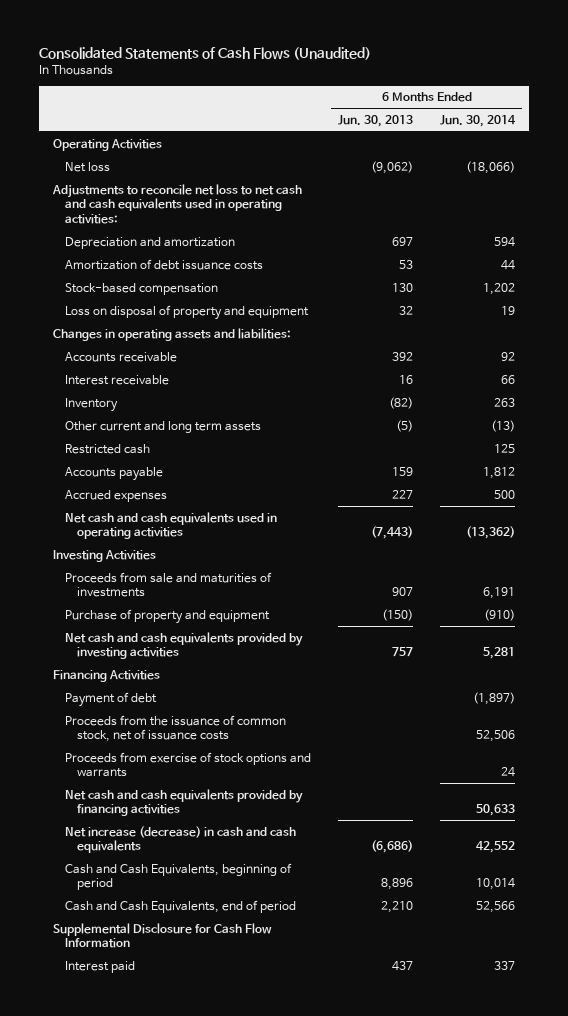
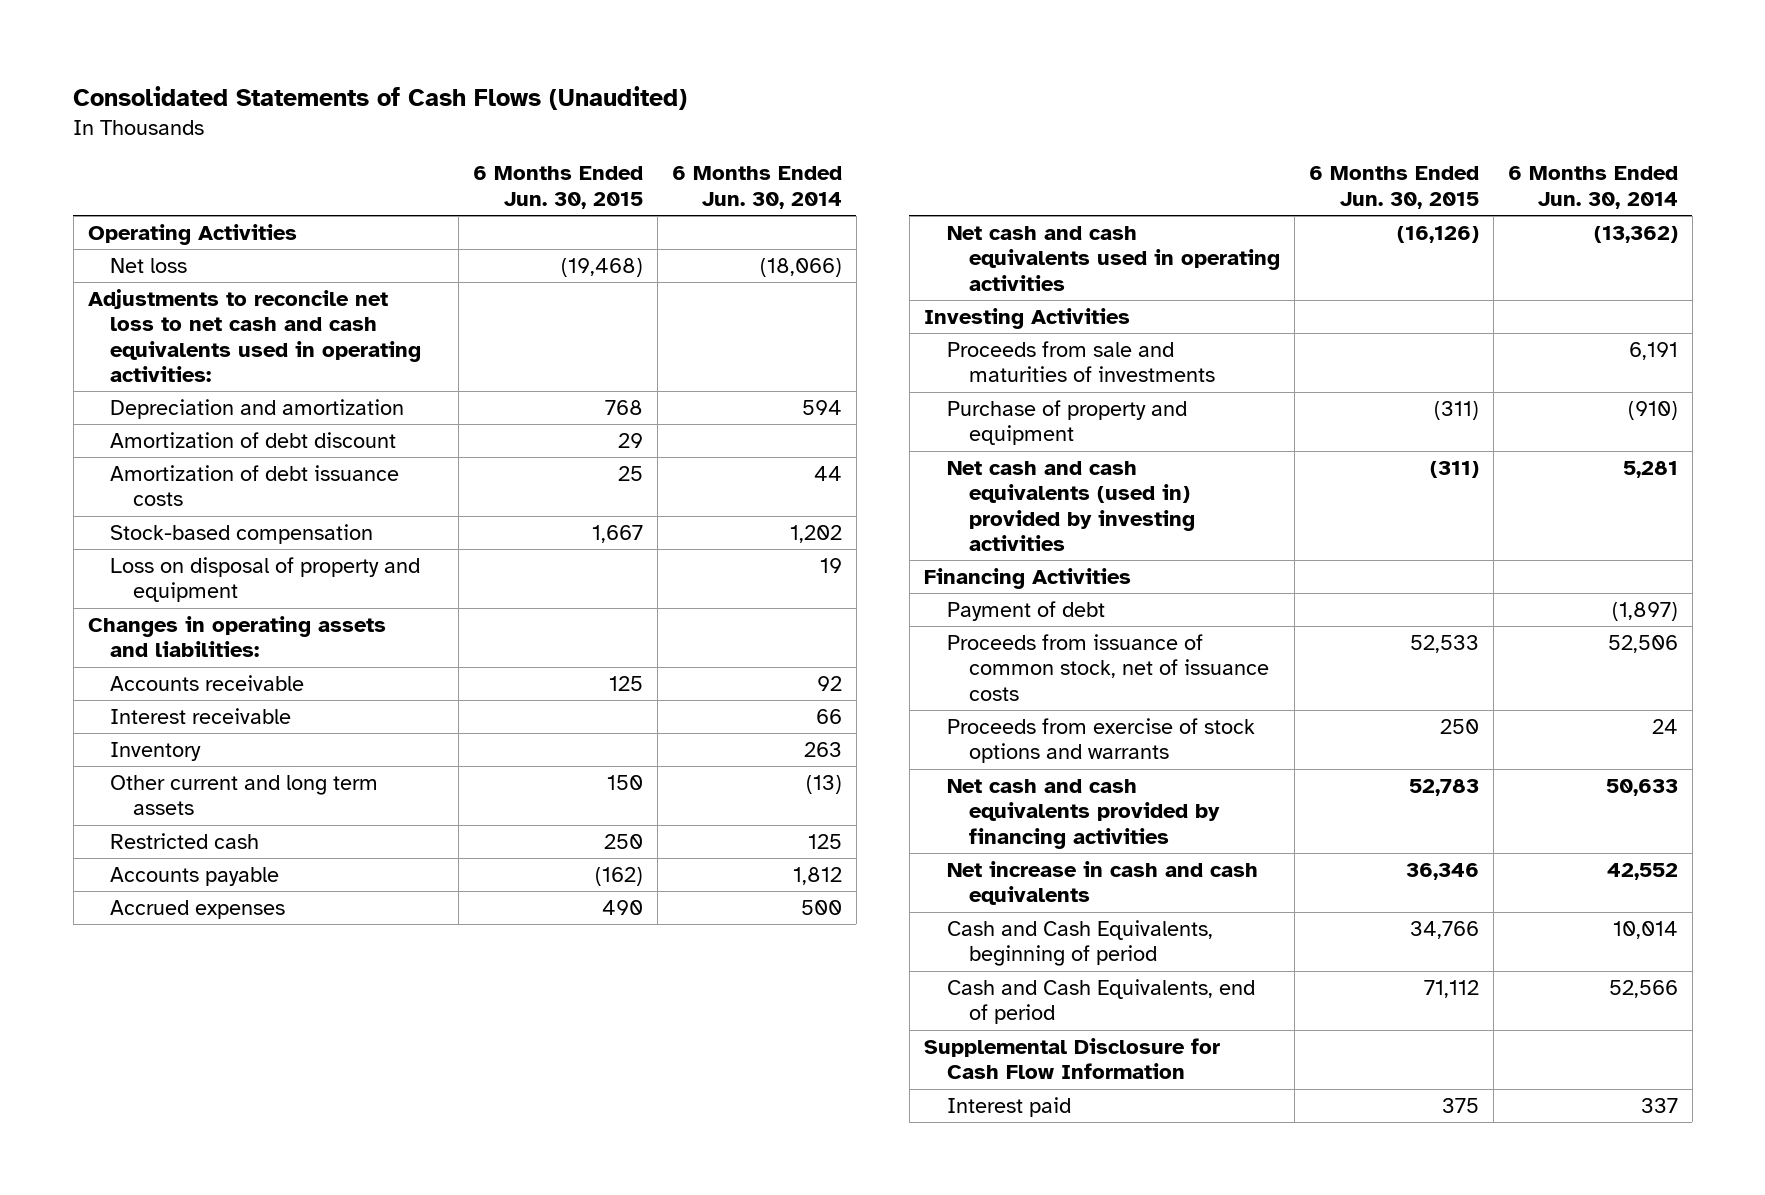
- | 6 Months Ended Jun. 30, 2013 | 6 Months Ended Jun. 30, 2014
+ | 6 Months Ended Jun. 30, 2015 | 6 Months Ended Jun. 30, 2014
+ Amortization of debt discount | 29 |
- Net cash and cash equivalents provided by investing activities | 757 | 5,281
+ Net cash and cash equivalents (used in) provided by investing activities | (311) | 5,281
- Proceeds from the issuance of common stock, net of issuance costs | | 52,506
+ Proceeds from issuance of common stock, net of issuance costs | 52,533 | 52,506
- Net increase (decrease) in cash and cash equivalents | (6,686) | 42,552
+ Net increase in cash and cash equivalents | 36,346 | 42,552

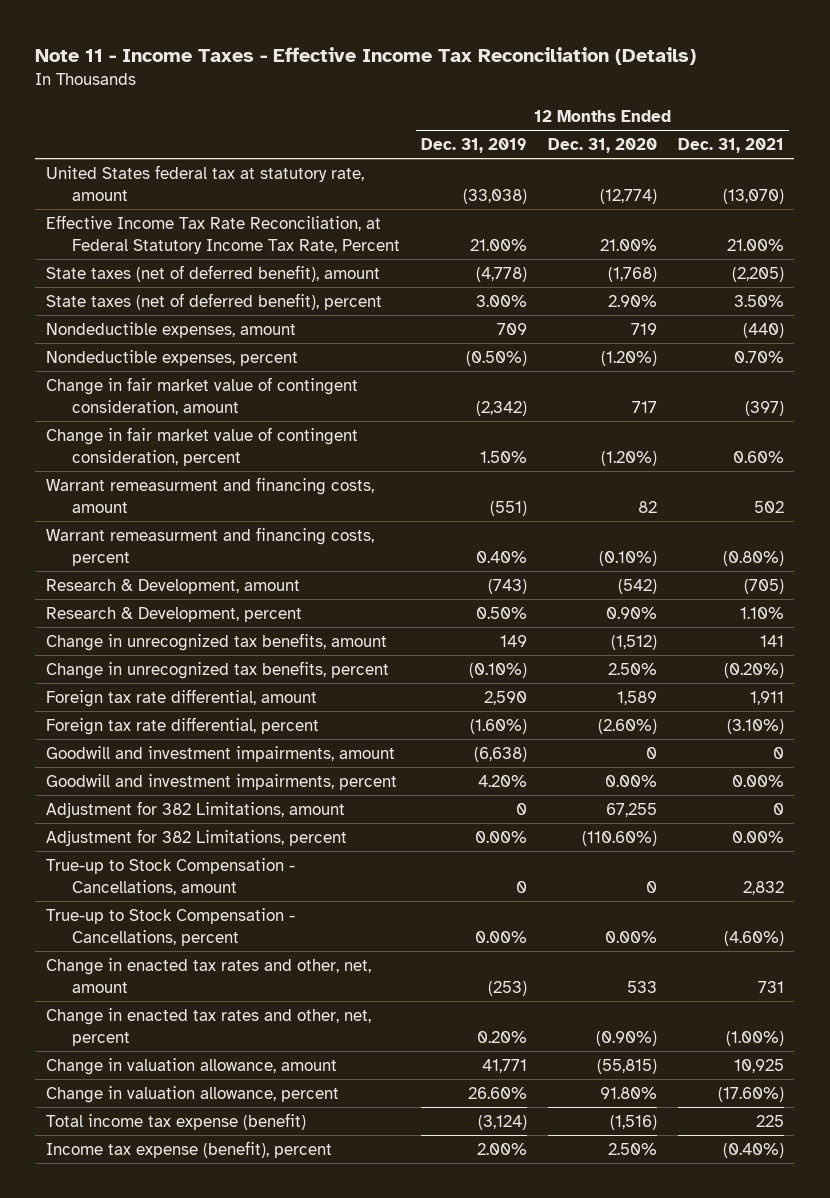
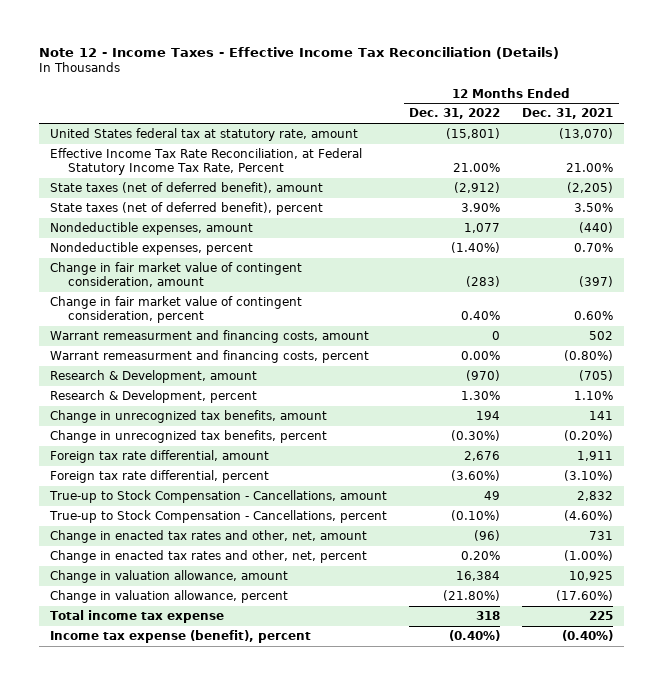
- Note 11 - Income Taxes - Effective Income Tax Reconciliation (Details)
+ Note 12 - Income Taxes - Effective Income Tax Reconciliation (Details)
- | 12 Months Ended Dec. 31, 2019 | 12 Months Ended Dec. 31, 2020 | 12 Months Ended Dec. 31, 2021
+ | 12 Months Ended Dec. 31, 2022 | 12 Months Ended Dec. 31, 2021
- Goodwill and investment impairments, amount | (6,638) | 0 | 0
- Goodwill and investment impairments, percent | 4.20% | 0.00% | 0.00%
- Adjustment for 382 Limitations, amount | 0 | 67,255 | 0
- Adjustment for 382 Limitations, percent | 0.00% | (110.60%) | 0.00%
- Total income tax expense (benefit) | (3,124) | (1,516) | 225
+ Total income tax expense | 318 | 225

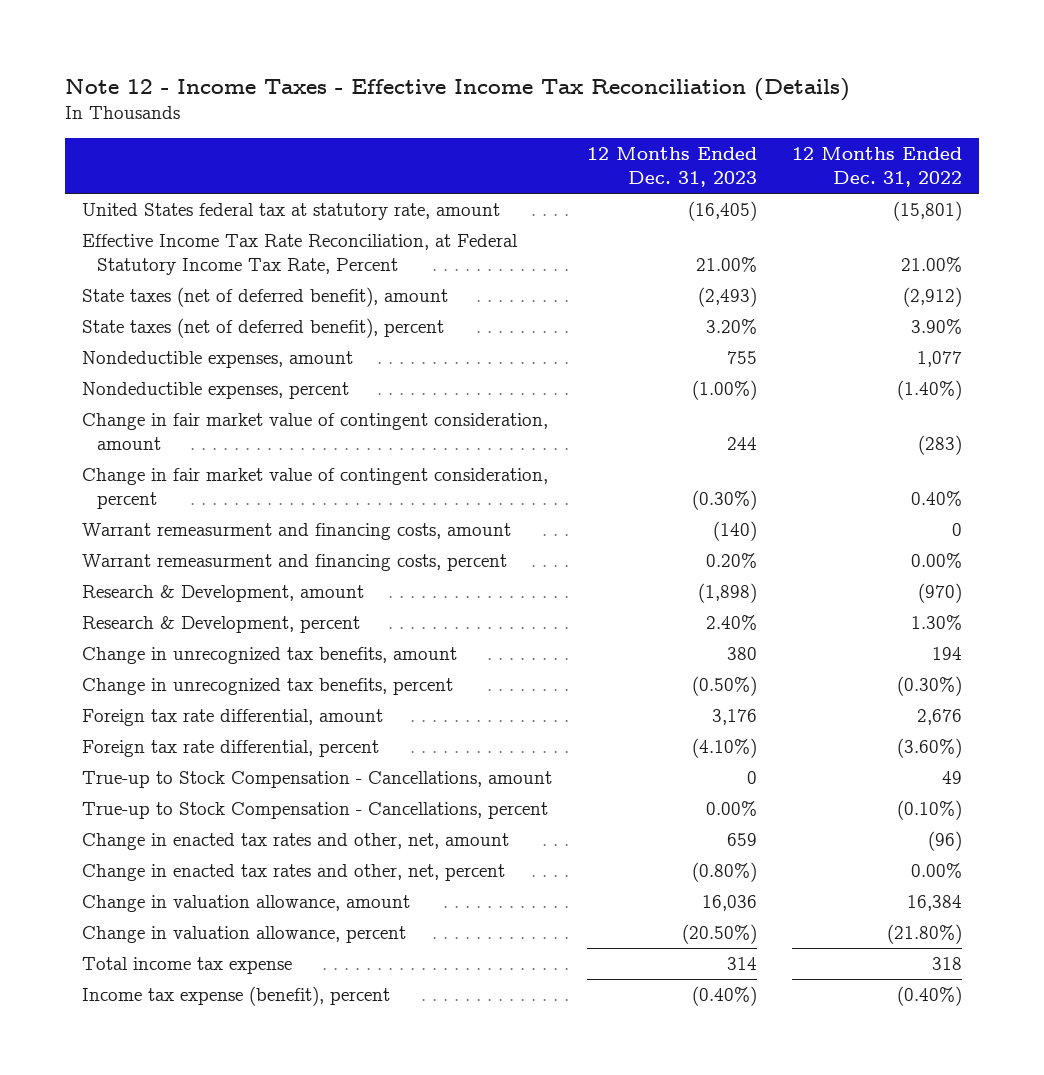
- | 12 Months Ended Dec. 31, 2022 | 12 Months Ended Dec. 31, 2021
+ | 12 Months Ended Dec. 31, 2023 | 12 Months Ended Dec. 31, 2022
- Change in enacted tax rates and other, net, percent | 0.20% | (1.00%)
+ Change in enacted tax rates and other, net, percent | (0.80%) | 0.00%

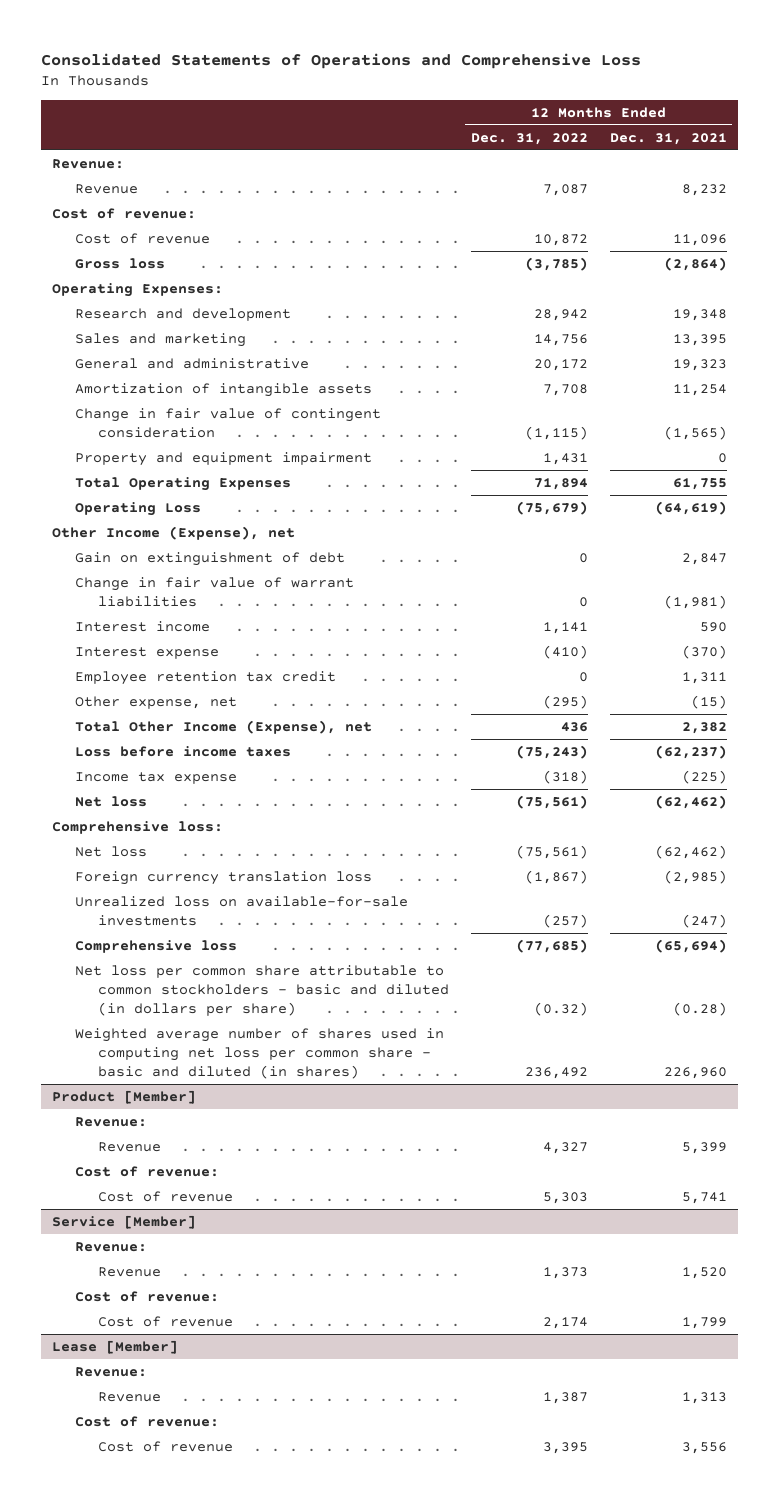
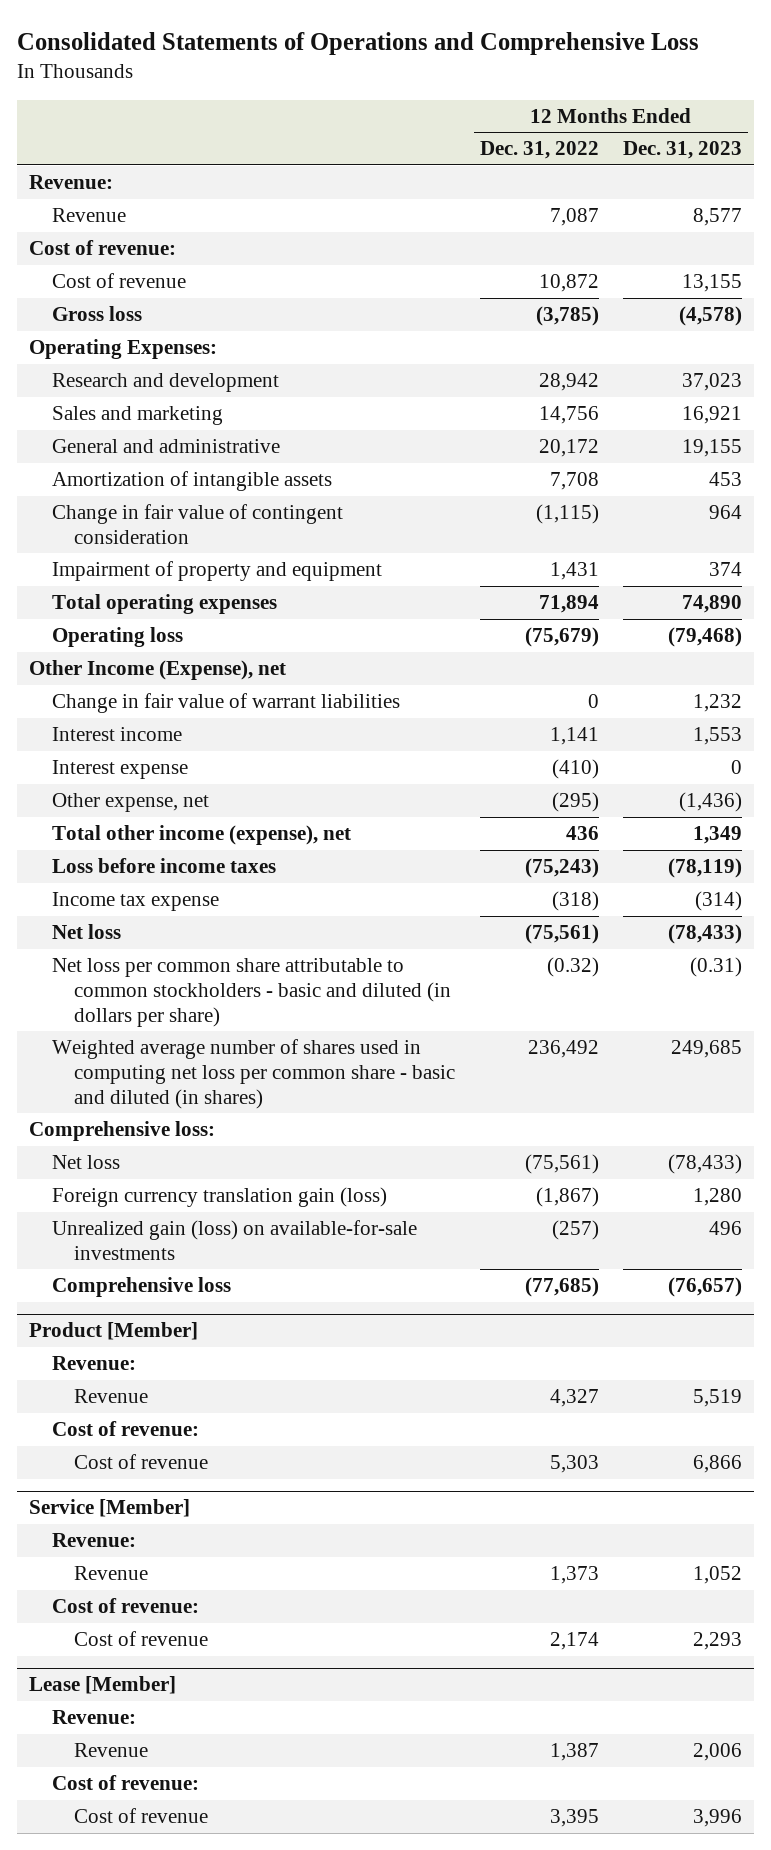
- | 12 Months Ended Dec. 31, 2022 | 12 Months Ended Dec. 31, 2021
+ | 12 Months Ended Dec. 31, 2022 | 12 Months Ended Dec. 31, 2023
- Property and equipment impairment | 1,431 | 0
- Total Operating Expenses | 71,894 | 61,755
- Operating Loss | (75,679) | (64,619)
+ Impairment of property and equipment | 1,431 | 374
+ Total operating expenses | 71,894 | 74,890
+ Operating loss | (75,679) | (79,468)
- Gain on extinguishment of debt | 0 | 2,847
- Employee retention tax credit | 0 | 1,311
- Total Other Income (Expense), net | 436 | 2,382
+ Total other income (expense), net | 436 | 1,349
moved up: Net loss per common share attributable to common stockholders - basic and diluted (in dollars per share) | (0.32) | (0.31)
moved up: Weighted average number of shares used in computing net loss per common share - basic and diluted (in shares) | 236,492 | 249,685
- Foreign currency translation loss | (1,867) | (2,985)
- Unrealized loss on available-for-sale investments | (257) | (247)
+ Foreign currency translation gain (loss) | (1,867) | 1,280
+ Unrealized gain (loss) on available-for-sale investments | (257) | 496

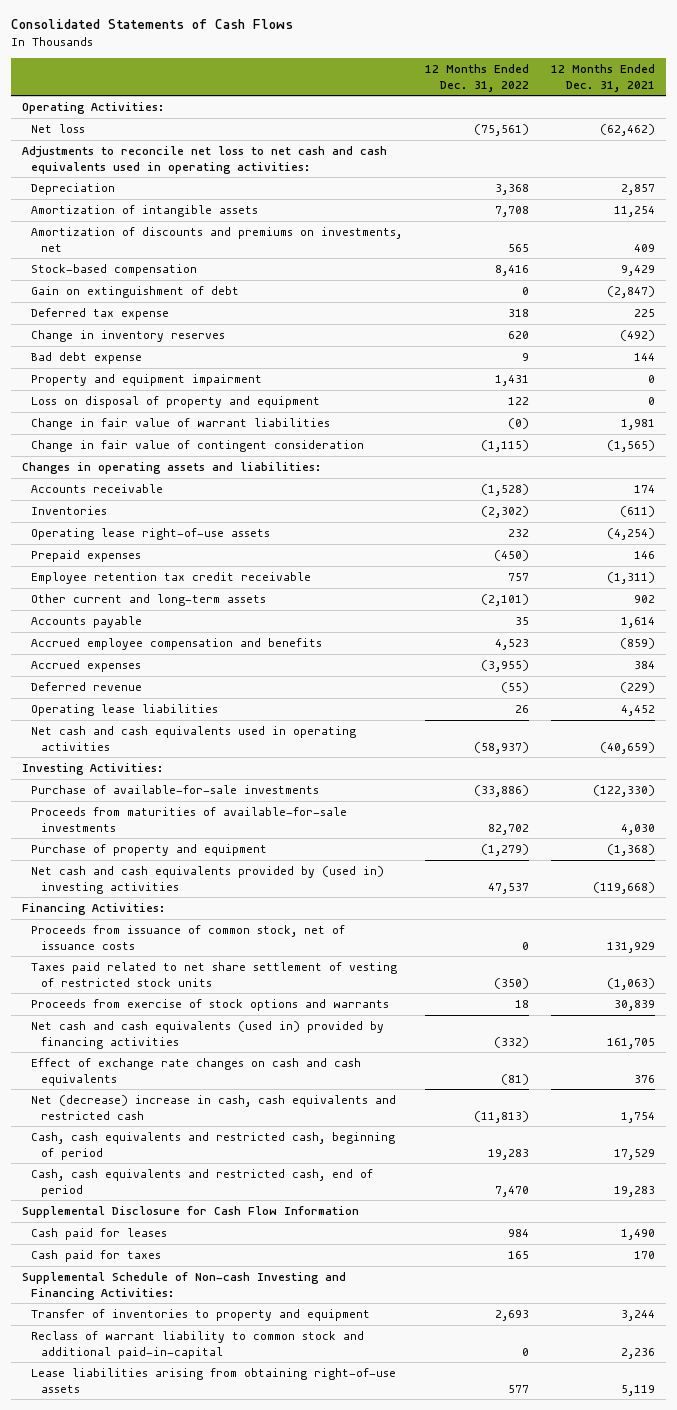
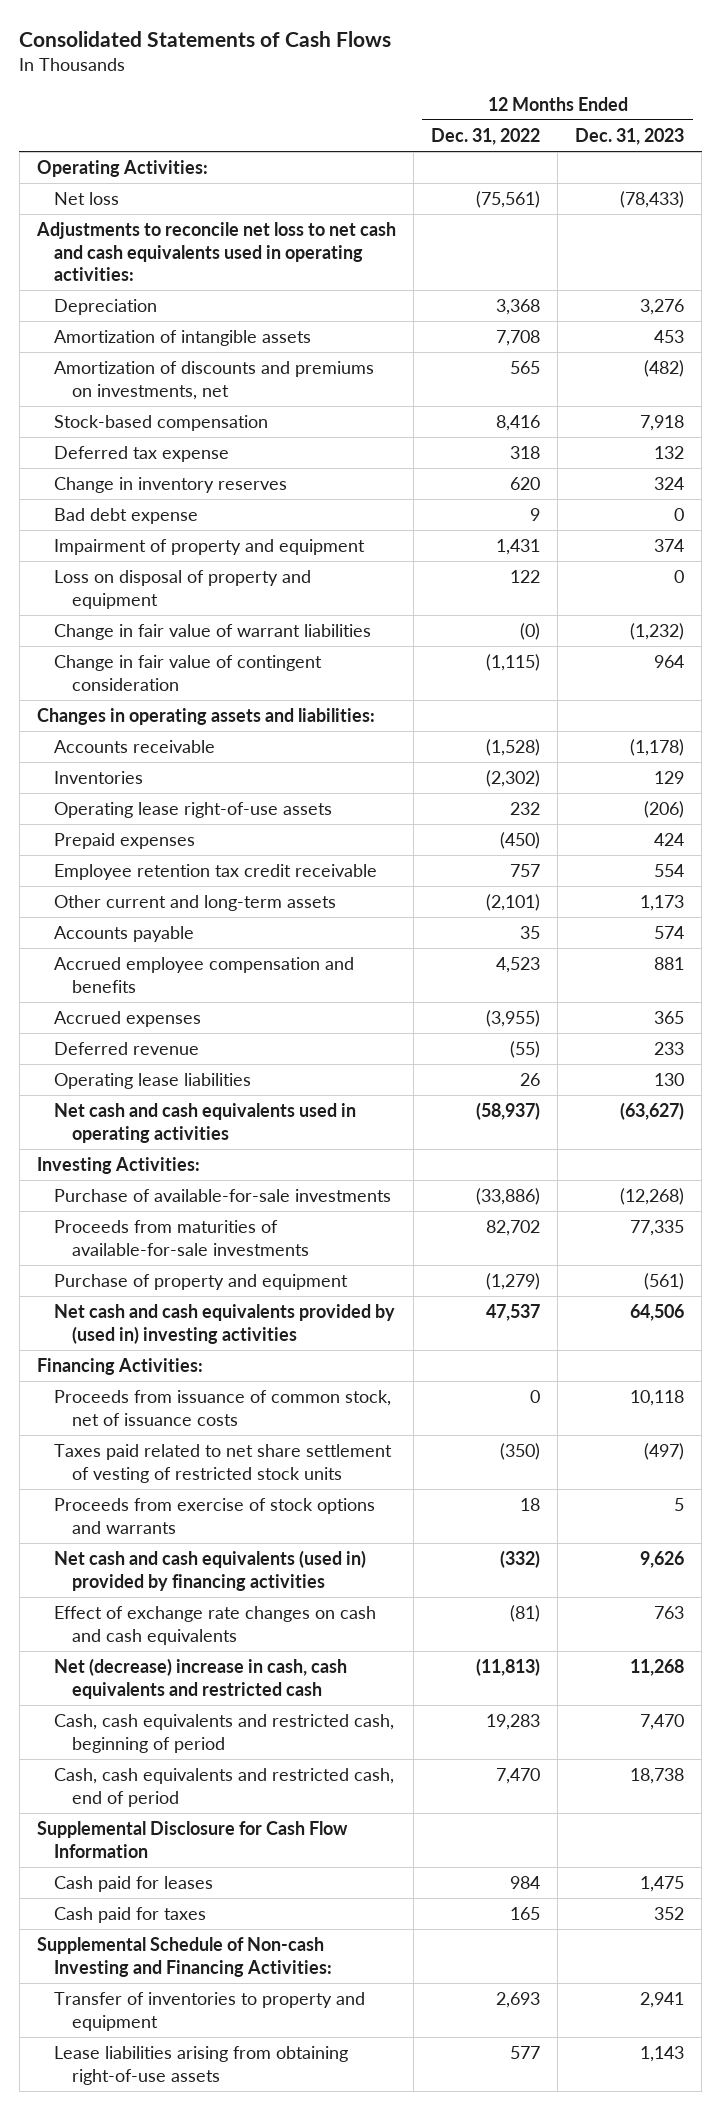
- | 12 Months Ended Dec. 31, 2022 | 12 Months Ended Dec. 31, 2021
+ | 12 Months Ended Dec. 31, 2022 | 12 Months Ended Dec. 31, 2023
- Gain on extinguishment of debt | 0 | (2,847)
- Property and equipment impairment | 1,431 | 0
+ Impairment of property and equipment | 1,431 | 374
- Reclass of warrant liability to common stock and additional paid-in-capital | 0 | 2,236

